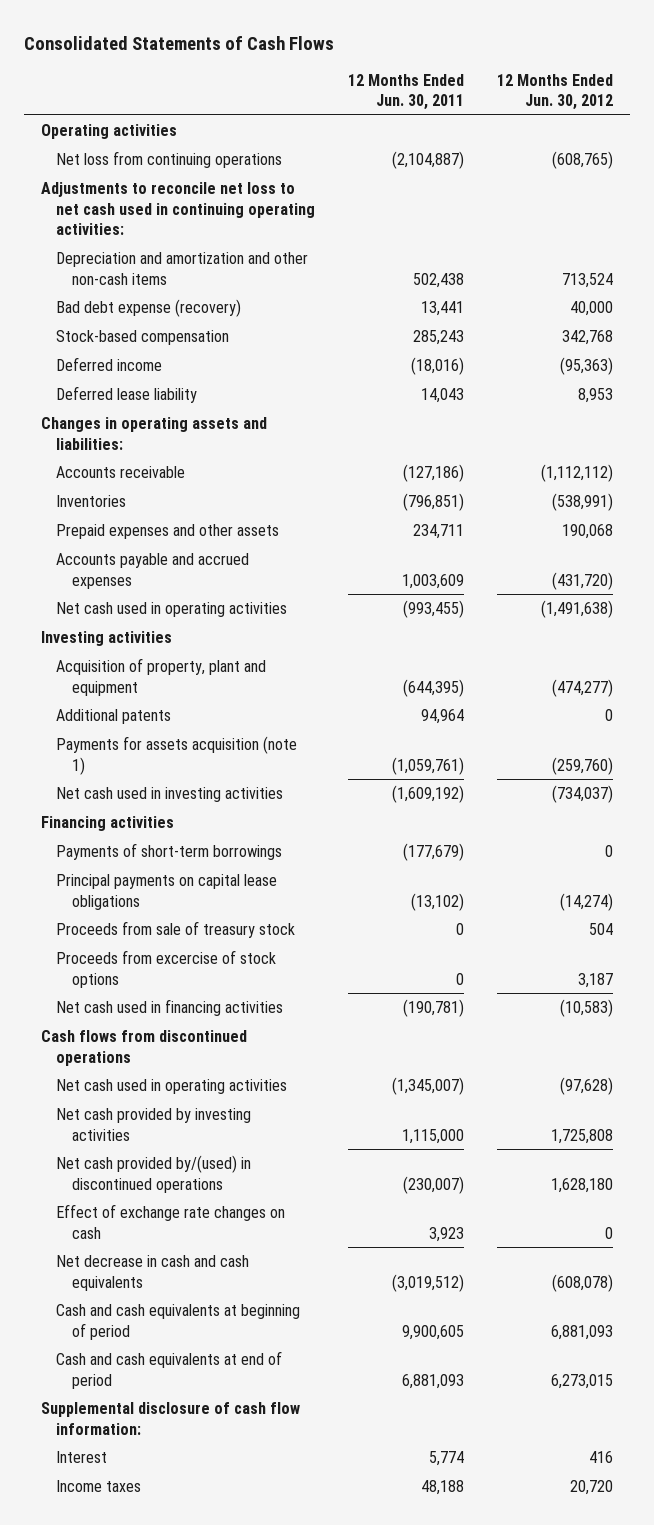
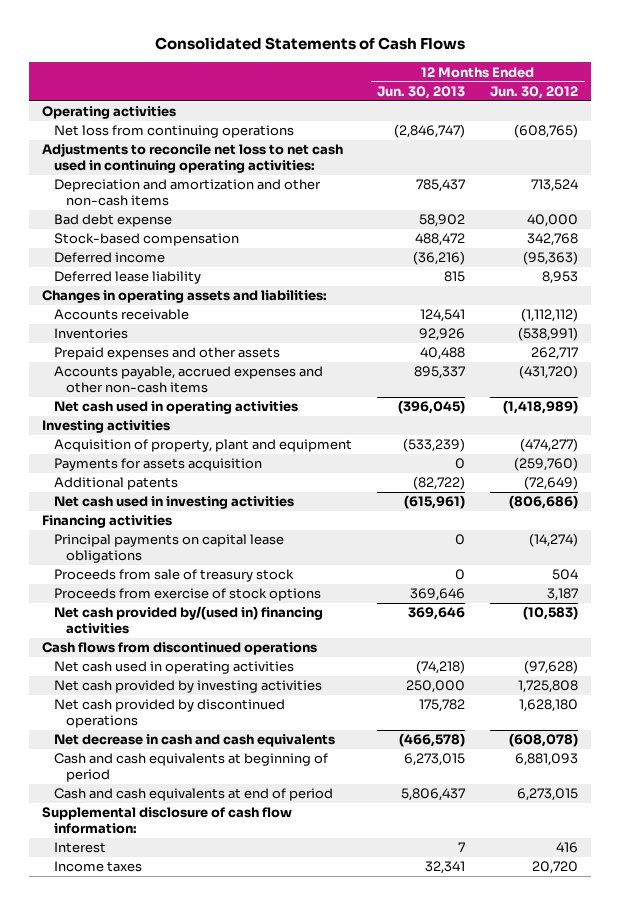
- | 12 Months Ended Jun. 30, 2011 | 12 Months Ended Jun. 30, 2012
+ | 12 Months Ended Jun. 30, 2013 | 12 Months Ended Jun. 30, 2012
- Bad debt expense (recovery) | 13,441 | 40,000
+ Bad debt expense | 58,902 | 40,000
- Prepaid expenses and other assets | 234,711 | 190,068
- Accounts payable and accrued expenses | 1,003,609 | (431,720)
- Net cash used in operating activities | (993,455) | (1,491,638)
+ Prepaid expenses and other assets | 40,488 | 262,717
+ Accounts payable, accrued expenses and other non-cash items | 895,337 | (431,720)
+ Net cash used in operating activities | (396,045) | (1,418,989)
- Additional patents | 94,964 | 0
- Payments for assets acquisition (note 1) | (1,059,761) | (259,760)
- Net cash used in investing activities | (1,609,192) | (734,037)
+ Payments for assets acquisition | 0 | (259,760)
+ Additional patents | (82,722) | (72,649)
+ Net cash used in investing activities | (615,961) | (806,686)
- Payments of short-term borrowings | (177,679) | 0
- Proceeds from excercise of stock options | 0 | 3,187
- Net cash used in financing activities | (190,781) | (10,583)
+ Proceeds from exercise of stock options | 369,646 | 3,187
+ Net cash provided by/(used in) financing activities | 369,646 | (10,583)
- Net cash provided by/(used) in discontinued operations | (230,007) | 1,628,180
- Effect of exchange rate changes on cash | 3,923 | 0
+ Net cash provided by discontinued operations | 175,782 | 1,628,180

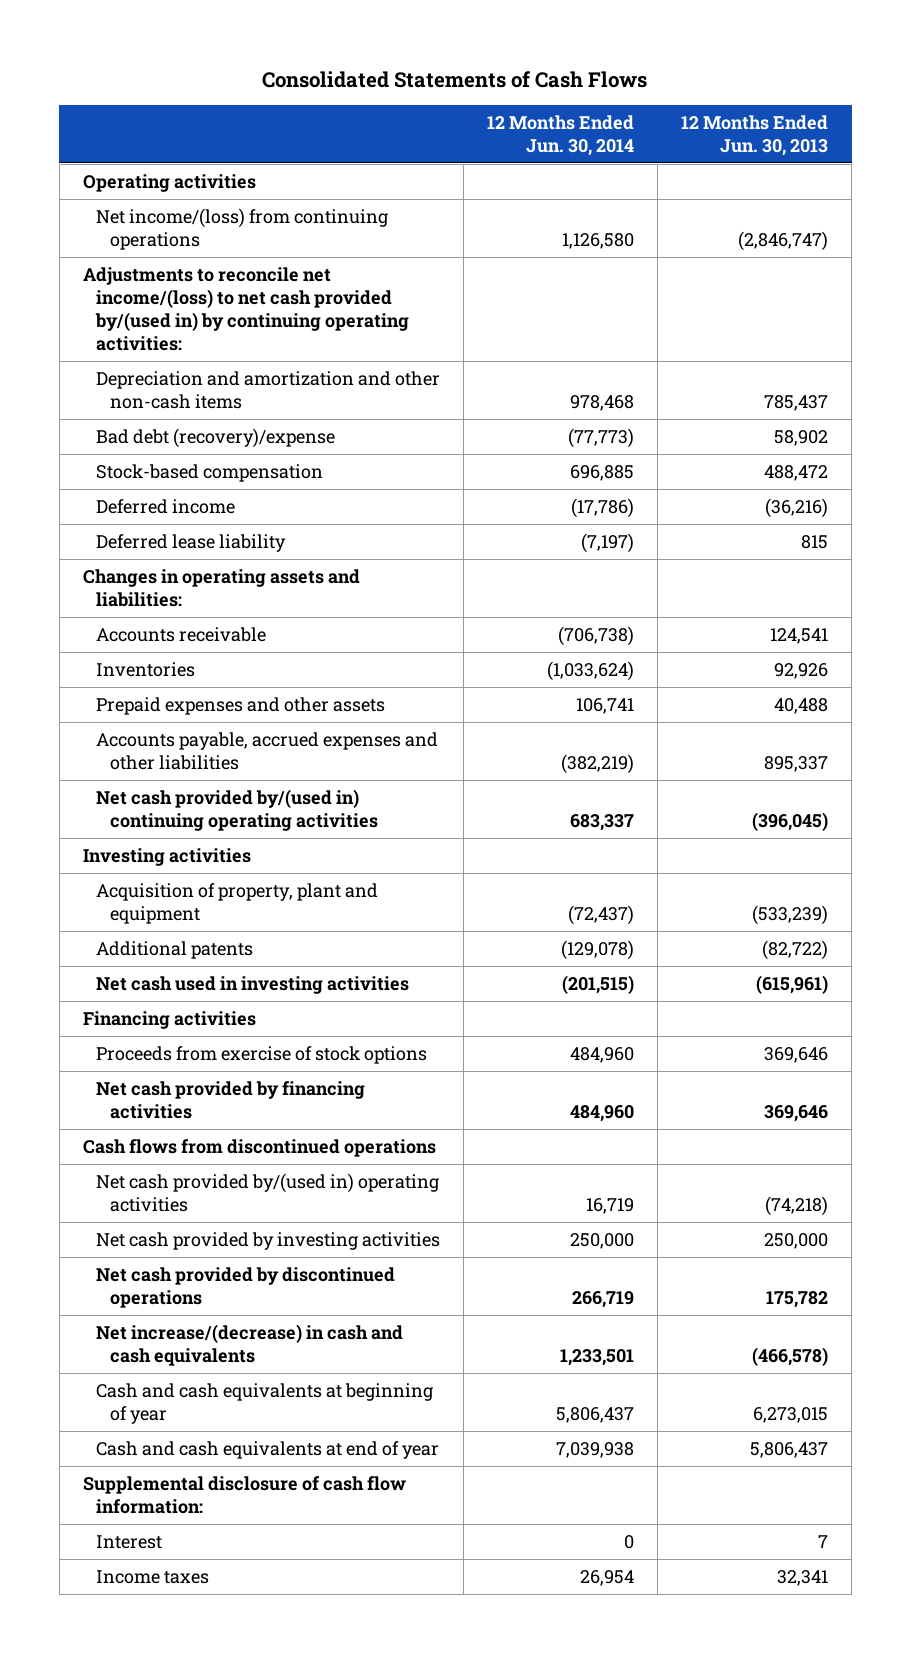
- | 12 Months Ended Jun. 30, 2013 | 12 Months Ended Jun. 30, 2012
+ | 12 Months Ended Jun. 30, 2014 | 12 Months Ended Jun. 30, 2013
- Net loss from continuing operations | (2,846,747) | (608,765)
- Adjustments to reconcile net loss to net cash used in continuing operating activities:
+ Net income/(loss) from continuing operations | 1,126,580 | (2,846,747)
+ Adjustments to reconcile net income/(loss) to net cash provided by/(used in) by continuing operating activities:
- Bad debt expense | 58,902 | 40,000
+ Bad debt (recovery)/expense | (77,773) | 58,902
- Accounts payable, accrued expenses and other non-cash items | 895,337 | (431,720)
- Net cash used in operating activities | (396,045) | (1,418,989)
+ Accounts payable, accrued expenses and other liabilities | (382,219) | 895,337
+ Net cash provided by/(used in) continuing operating activities | 683,337 | (396,045)
- Payments for assets acquisition | 0 | (259,760)
- Principal payments on capital lease obligations | 0 | (14,274)
- Proceeds from sale of treasury stock | 0 | 504
- Net cash provided by/(used in) financing activities | 369,646 | (10,583)
+ Net cash provided by financing activities | 484,960 | 369,646
- Net cash used in operating activities | (74,218) | (97,628)
+ Net cash provided by/(used in) operating activities | 16,719 | (74,218)
- Net decrease in cash and cash equivalents | (466,578) | (608,078)
- Cash and cash equivalents at beginning of period | 6,273,015 | 6,881,093
- Cash and cash equivalents at end of period | 5,806,437 | 6,273,015
+ Net increase/(decrease) in cash and cash equivalents | 1,233,501 | (466,578)
+ Cash and cash equivalents at beginning of year | 5,806,437 | 6,273,015
+ Cash and cash equivalents at end of year | 7,039,938 | 5,806,437

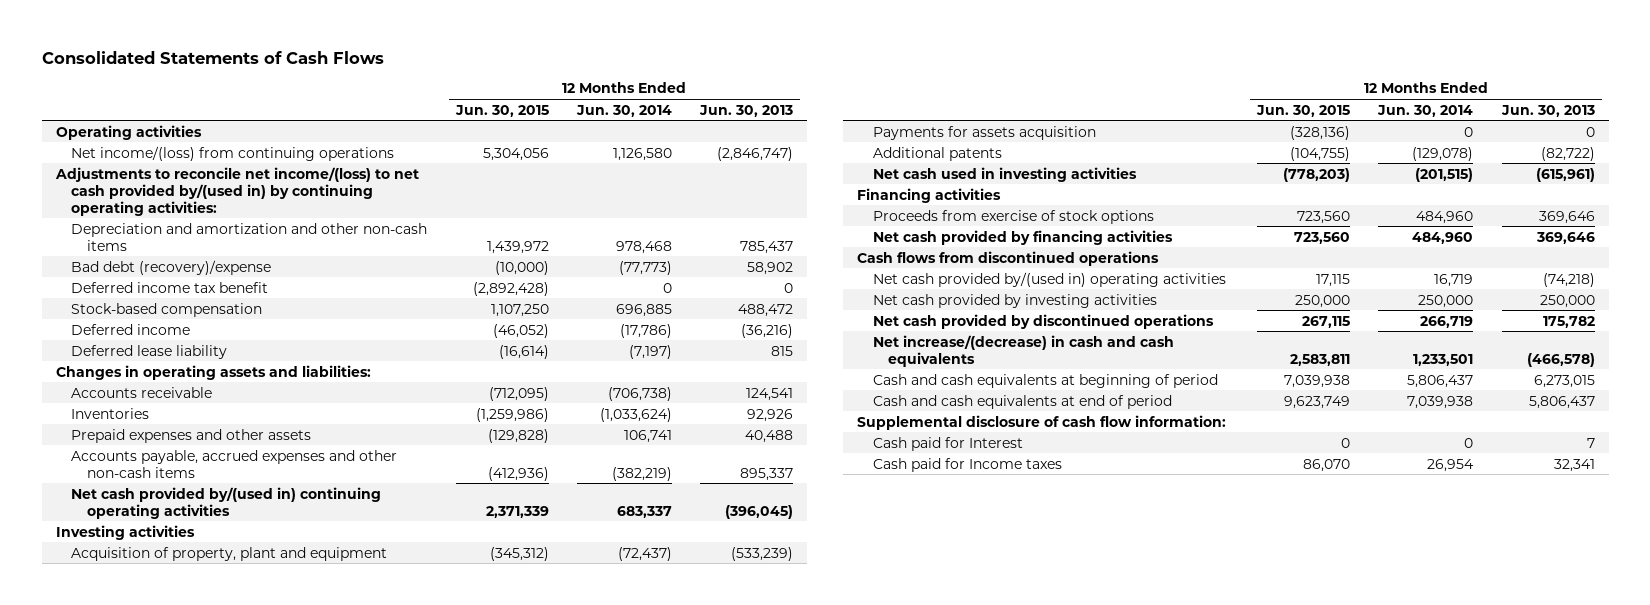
- | 12 Months Ended Jun. 30, 2014 | 12 Months Ended Jun. 30, 2013
+ | 12 Months Ended Jun. 30, 2015 | 12 Months Ended Jun. 30, 2014 | 12 Months Ended Jun. 30, 2013
+ Deferred income tax benefit | (2,892,428) | 0 | 0
- Accounts payable, accrued expenses and other liabilities | (382,219) | 895,337
+ Accounts payable, accrued expenses and other non-cash items | (412,936) | (382,219) | 895,337
+ Payments for assets acquisition | (328,136) | 0 | 0
- Cash and cash equivalents at beginning of year | 5,806,437 | 6,273,015
- Cash and cash equivalents at end of year | 7,039,938 | 5,806,437
+ Cash and cash equivalents at beginning of period | 7,039,938 | 5,806,437 | 6,273,015
+ Cash and cash equivalents at end of period | 9,623,749 | 7,039,938 | 5,806,437
- Interest | 0 | 7
- Income taxes | 26,954 | 32,341
+ Cash paid for Interest | 0 | 0 | 7
+ Cash paid for Income taxes | 86,070 | 26,954 | 32,341

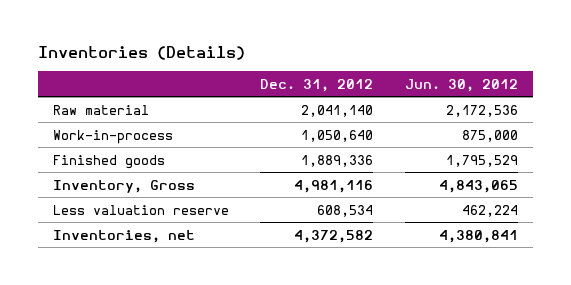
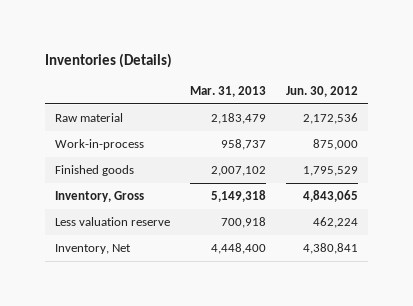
- | Dec. 31, 2012 | Jun. 30, 2012
+ | Mar. 31, 2013 | Jun. 30, 2012
- Inventories, net | 4,372,582 | 4,380,841
+ Inventory, Net | 4,448,400 | 4,380,841

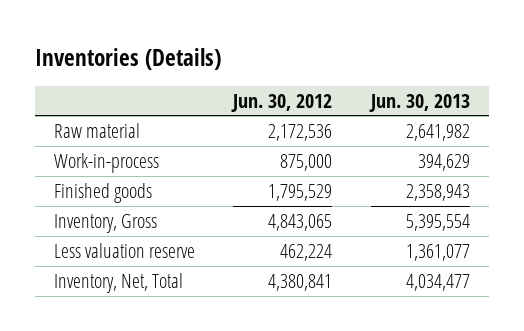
- | Mar. 31, 2013 | Jun. 30, 2012
+ | Jun. 30, 2012 | Jun. 30, 2013
- Inventory, Net | 4,448,400 | 4,380,841
+ Inventory, Net, Total | 4,380,841 | 4,034,477

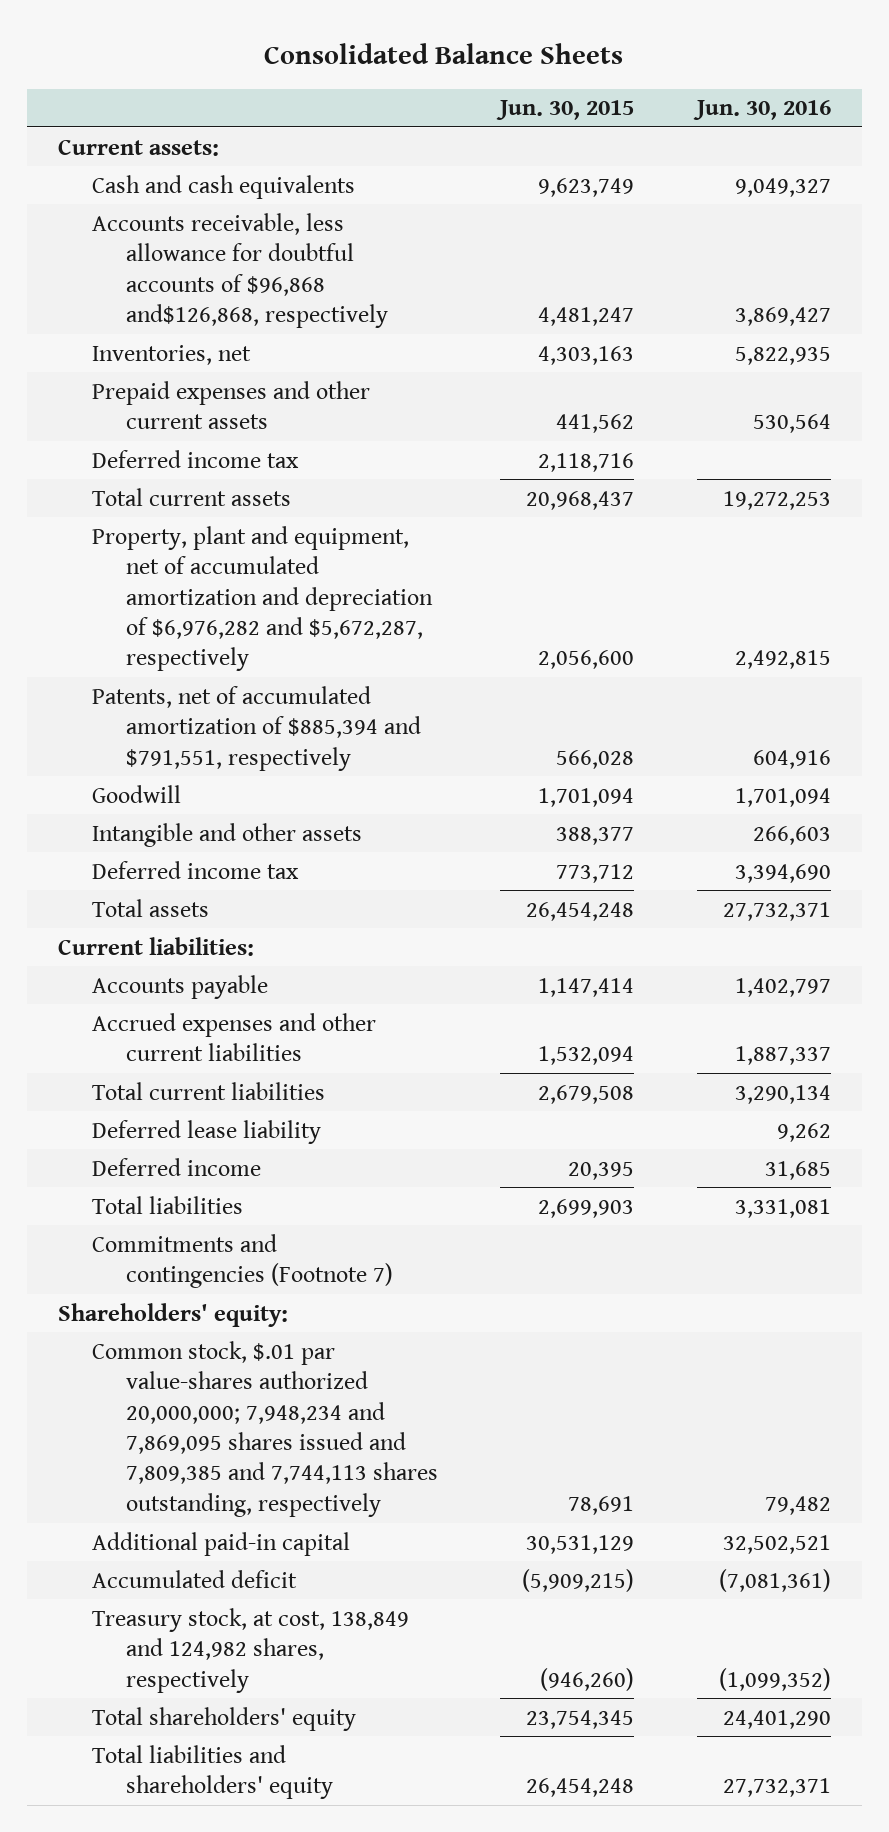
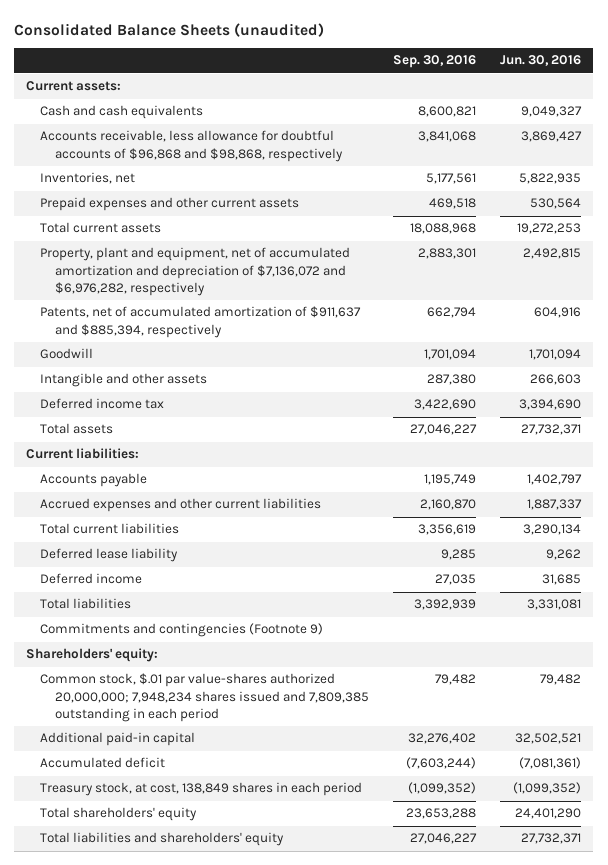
- Consolidated Balance Sheets
+ Consolidated Balance Sheets (unaudited)
- | Jun. 30, 2015 | Jun. 30, 2016
+ | Sep. 30, 2016 | Jun. 30, 2016
- Accounts receivable, less allowance for doubtful accounts of $96,868 and$126,868, respectively | 4,481,247 | 3,869,427
+ Accounts receivable, less allowance for doubtful accounts of $96,868 and $98,868, respectively | 3,841,068 | 3,869,427
- Deferred income tax | 2,118,716 |
- Property, plant and equipment, net of accumulated amortization and depreciation of $6,976,282 and $5,672,287, respectively | 2,056,600 | 2,492,815
- Patents, net of accumulated amortization of $885,394 and $791,551, respectively | 566,028 | 604,916
+ Property, plant and equipment, net of accumulated amortization and depreciation of $7,136,072 and $6,976,282, respectively | 2,883,301 | 2,492,815
+ Patents, net of accumulated amortization of $911,637 and $885,394, respectively | 662,794 | 604,916
- Commitments and contingencies (Footnote 7)
+ Commitments and contingencies (Footnote 9)
- Common stock, $.01 par value-shares authorized 20,000,000; 7,948,234 and 7,869,095 shares issued and 7,809,385 and 7,744,113 shares outstanding, respectively | 78,691 | 79,482
+ Common stock, $.01 par value-shares authorized 20,000,000; 7,948,234 shares issued and 7,809,385 outstanding in each period | 79,482 | 79,482
- Treasury stock, at cost, 138,849 and 124,982 shares, respectively | (946,260) | (1,099,352)
+ Treasury stock, at cost, 138,849 shares in each period | (1,099,352) | (1,099,352)

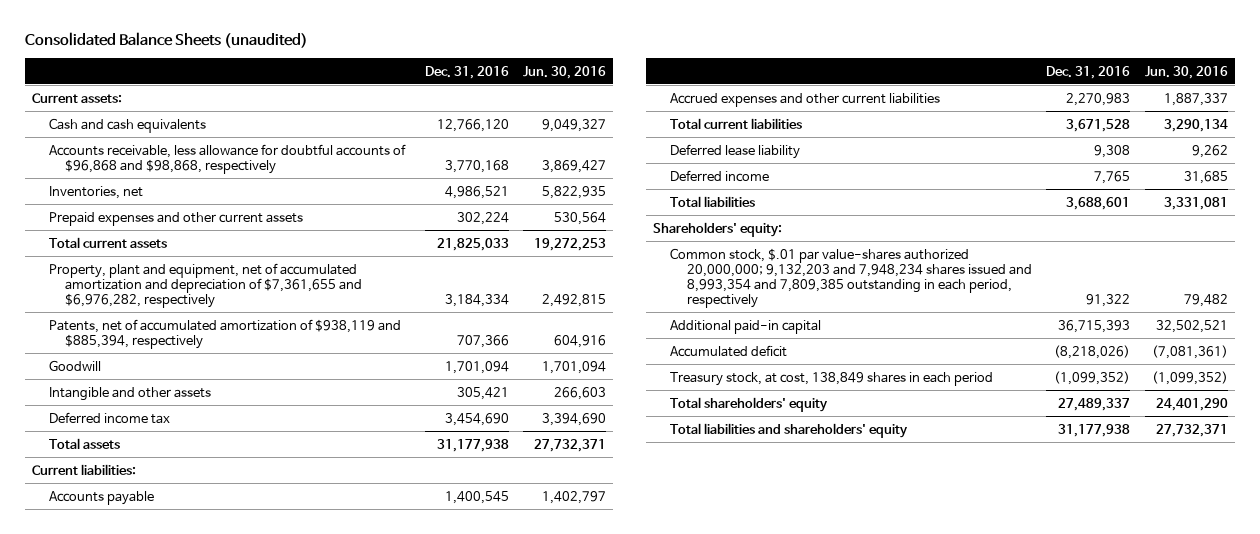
- | Sep. 30, 2016 | Jun. 30, 2016
+ | Dec. 31, 2016 | Jun. 30, 2016
- Property, plant and equipment, net of accumulated amortization and depreciation of $7,136,072 and $6,976,282, respectively | 2,883,301 | 2,492,815
- Patents, net of accumulated amortization of $911,637 and $885,394, respectively | 662,794 | 604,916
+ Property, plant and equipment, net of accumulated amortization and depreciation of $7,361,655 and $6,976,282, respectively | 3,184,334 | 2,492,815
+ Patents, net of accumulated amortization of $938,119 and $885,394, respectively | 707,366 | 604,916
- Commitments and contingencies (Footnote 9)
- Common stock, $.01 par value-shares authorized 20,000,000; 7,948,234 shares issued and 7,809,385 outstanding in each period | 79,482 | 79,482
+ Common stock, $.01 par value-shares authorized 20,000,000; 9,132,203 and 7,948,234 shares issued and 8,993,354 and 7,809,385 outstanding in each period, respectively | 91,322 | 79,482

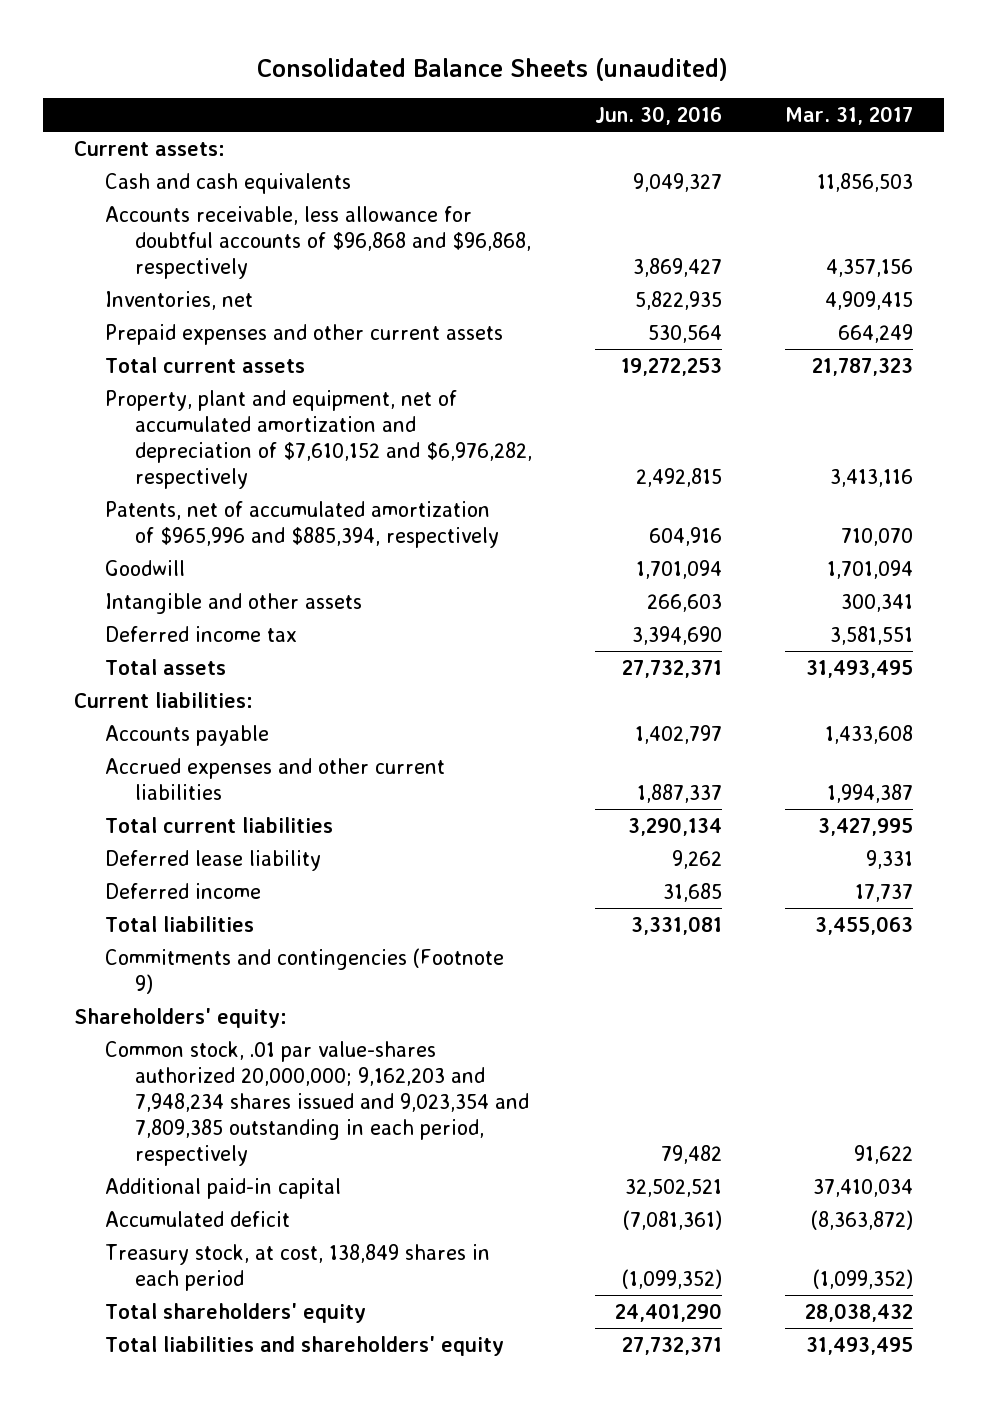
- | Dec. 31, 2016 | Jun. 30, 2016
+ | Jun. 30, 2016 | Mar. 31, 2017
- Accounts receivable, less allowance for doubtful accounts of $96,868 and $98,868, respectively | 3,770,168 | 3,869,427
+ Accounts receivable, less allowance for doubtful accounts of $96,868 and $96,868, respectively | 3,869,427 | 4,357,156
- Property, plant and equipment, net of accumulated amortization and depreciation of $7,361,655 and $6,976,282, respectively | 3,184,334 | 2,492,815
- Patents, net of accumulated amortization of $938,119 and $885,394, respectively | 707,366 | 604,916
+ Property, plant and equipment, net of accumulated amortization and depreciation of $7,610,152 and $6,976,282, respectively | 2,492,815 | 3,413,116
+ Patents, net of accumulated amortization of $965,996 and $885,394, respectively | 604,916 | 710,070
+ Commitments and contingencies (Footnote 9)
- Common stock, $.01 par value-shares authorized 20,000,000; 9,132,203 and 7,948,234 shares issued and 8,993,354 and 7,809,385 outstanding in each period, respectively | 91,322 | 79,482
+ Common stock, .01 par value-shares authorized 20,000,000; 9,162,203 and 7,948,234 shares issued and 9,023,354 and 7,809,385 outstanding in each period, respectively | 79,482 | 91,622

